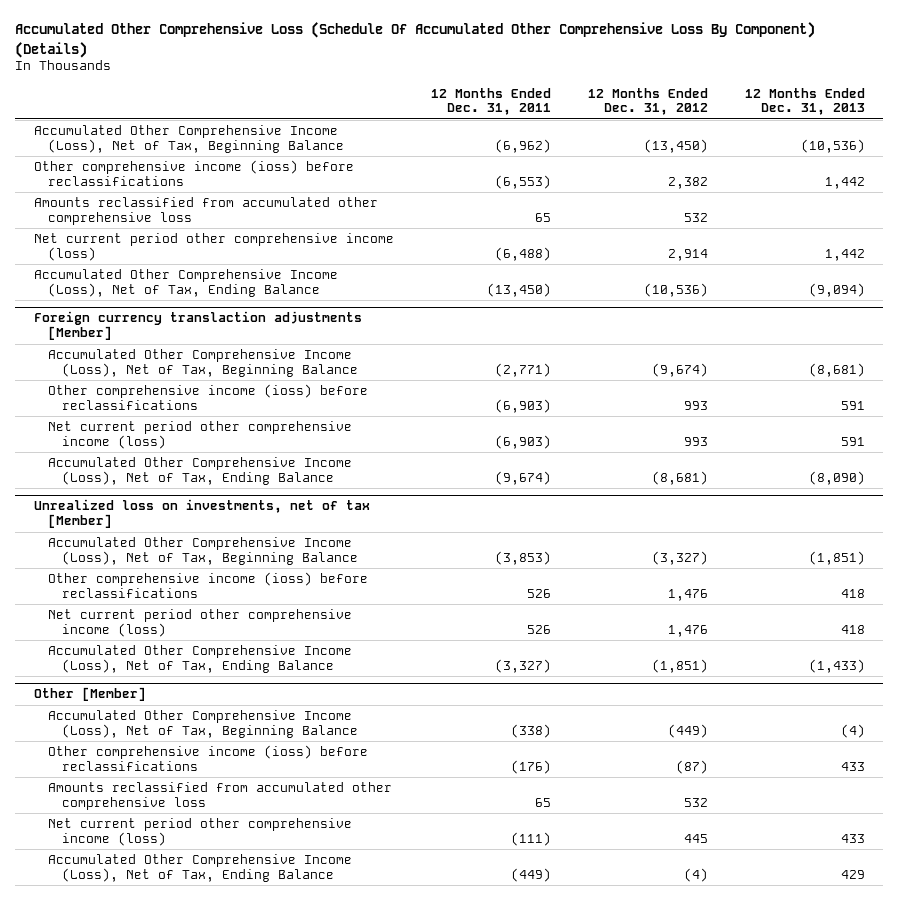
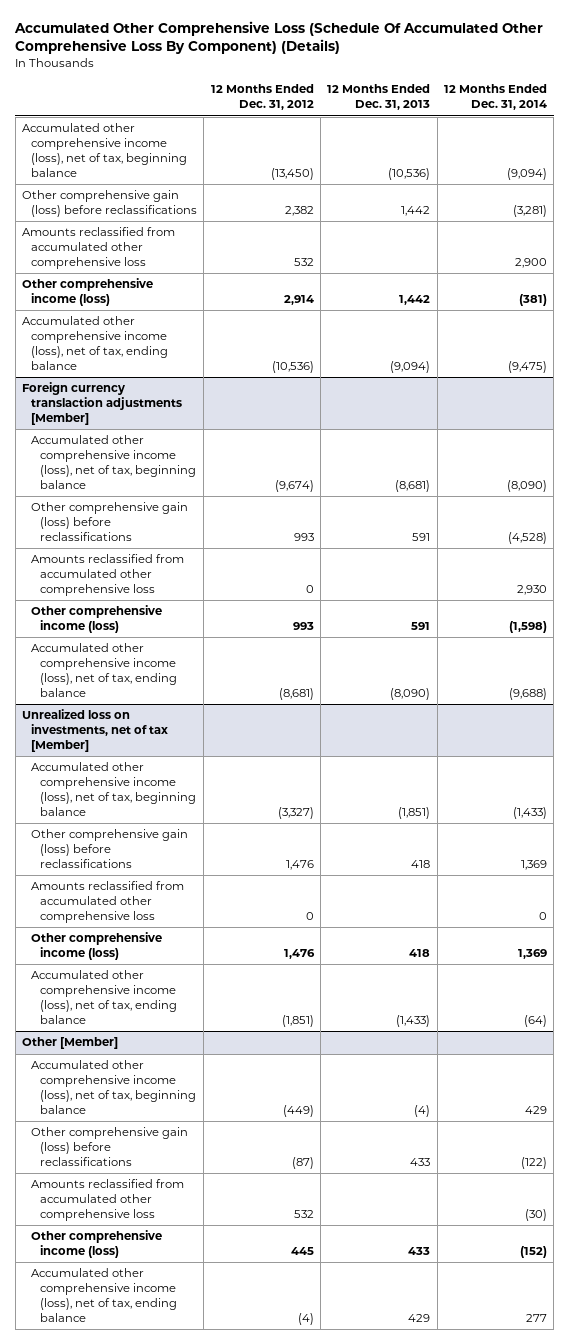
- | 12 Months Ended Dec. 31, 2011 | 12 Months Ended Dec. 31, 2012 | 12 Months Ended Dec. 31, 2013
+ | 12 Months Ended Dec. 31, 2012 | 12 Months Ended Dec. 31, 2013 | 12 Months Ended Dec. 31, 2014
- Accumulated Other Comprehensive Income (Loss), Net of Tax, Beginning Balance | (6,962) | (13,450) | (10,536)
- Other comprehensive income (ioss) before reclassifications | (6,553) | 2,382 | 1,442
+ Accumulated other comprehensive income (loss), net of tax, beginning balance | (13,450) | (10,536) | (9,094)
+ Other comprehensive gain (loss) before reclassifications | 2,382 | 1,442 | (3,281)
- Net current period other comprehensive income (loss) | (6,488) | 2,914 | 1,442
- Accumulated Other Comprehensive Income (Loss), Net of Tax, Ending Balance | (13,450) | (10,536) | (9,094)
+ Other comprehensive income (loss) | 2,914 | 1,442 | (381)
+ Accumulated other comprehensive income (loss), net of tax, ending balance | (10,536) | (9,094) | (9,475)
@ Foreign currency translaction adjustments [Member]
- Accumulated Other Comprehensive Income (Loss), Net of Tax, Beginning Balance | (2,771) | (9,674) | (8,681)
- Other comprehensive income (ioss) before reclassifications | (6,903) | 993 | 591
- Net current period other comprehensive income (loss) | (6,903) | 993 | 591
- Accumulated Other Comprehensive Income (Loss), Net of Tax, Ending Balance | (9,674) | (8,681) | (8,090)
+ Accumulated other comprehensive income (loss), net of tax, beginning balance | (9,674) | (8,681) | (8,090)
+ Other comprehensive gain (loss) before reclassifications | 993 | 591 | (4,528)
+ Amounts reclassified from accumulated other comprehensive loss | 0 | | 2,930
+ Other comprehensive income (loss) | 993 | 591 | (1,598)
+ Accumulated other comprehensive income (loss), net of tax, ending balance | (8,681) | (8,090) | (9,688)
@ Unrealized loss on investments, net of tax [Member]
- Accumulated Other Comprehensive Income (Loss), Net of Tax, Beginning Balance | (3,853) | (3,327) | (1,851)
- Other comprehensive income (ioss) before reclassifications | 526 | 1,476 | 418
- Net current period other comprehensive income (loss) | 526 | 1,476 | 418
- Accumulated Other Comprehensive Income (Loss), Net of Tax, Ending Balance | (3,327) | (1,851) | (1,433)
+ Accumulated other comprehensive income (loss), net of tax, beginning balance | (3,327) | (1,851) | (1,433)
+ Other comprehensive gain (loss) before reclassifications | 1,476 | 418 | 1,369
+ Amounts reclassified from accumulated other comprehensive loss | 0 | | 0
+ Other comprehensive income (loss) | 1,476 | 418 | 1,369
+ Accumulated other comprehensive income (loss), net of tax, ending balance | (1,851) | (1,433) | (64)
@ Other [Member]
- Accumulated Other Comprehensive Income (Loss), Net of Tax, Beginning Balance | (338) | (449) | (4)
- Other comprehensive income (ioss) before reclassifications | (176) | (87) | 433
+ Accumulated other comprehensive income (loss), net of tax, beginning balance | (449) | (4) | 429
+ Other comprehensive gain (loss) before reclassifications | (87) | 433 | (122)
- Net current period other comprehensive income (loss) | (111) | 445 | 433
- Accumulated Other Comprehensive Income (Loss), Net of Tax, Ending Balance | (449) | (4) | 429
+ Other comprehensive income (loss) | 445 | 433 | (152)
+ Accumulated other comprehensive income (loss), net of tax, ending balance | (4) | 429 | 277

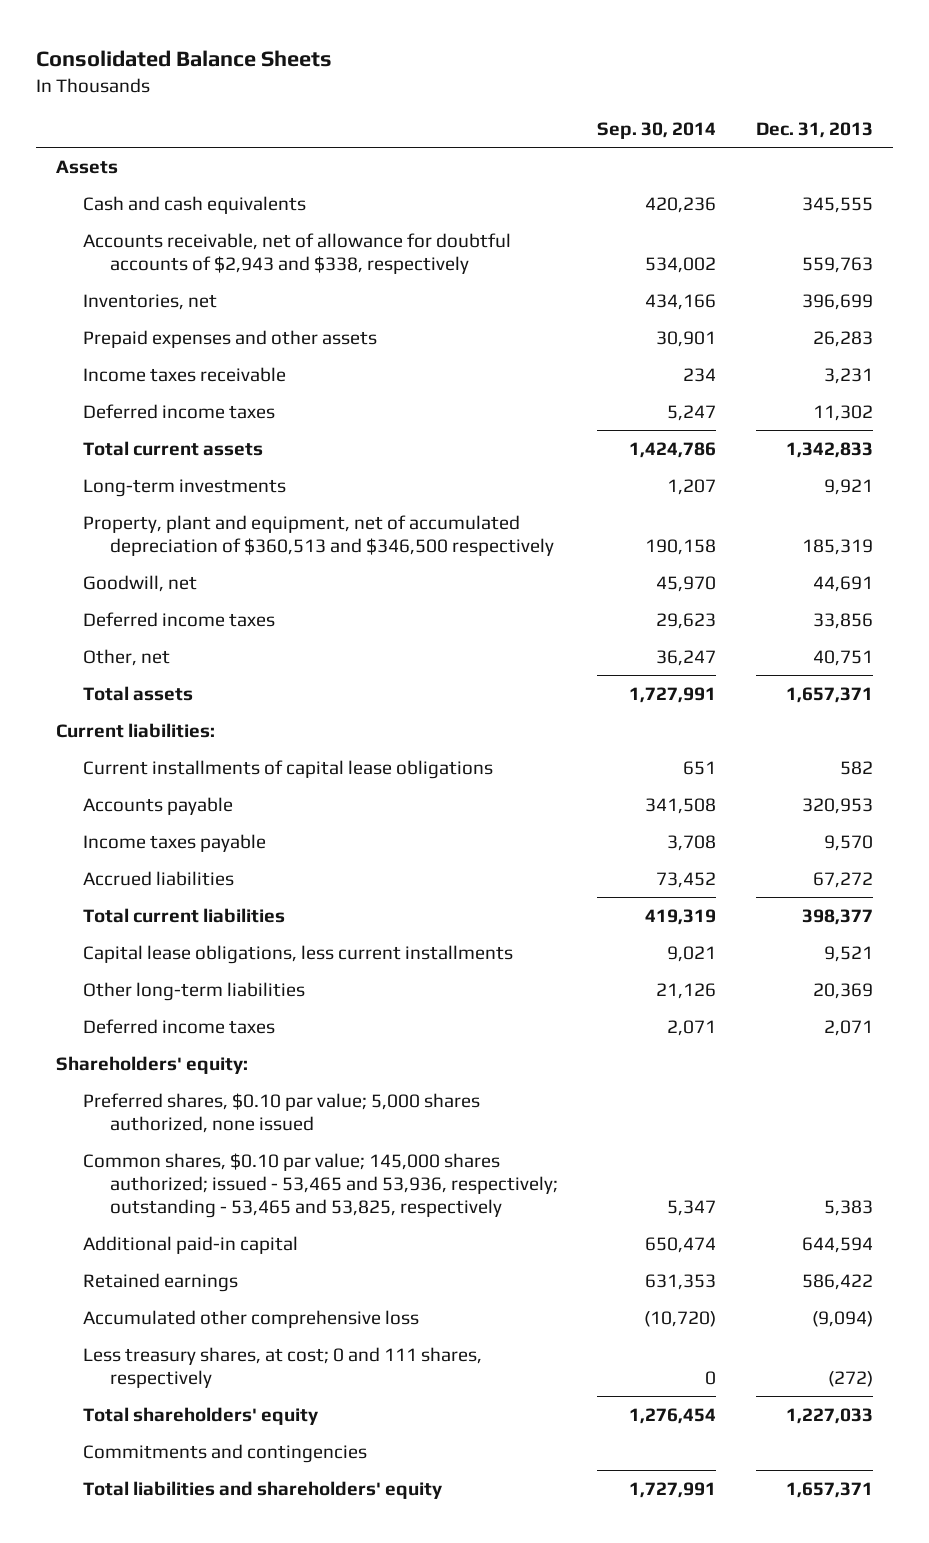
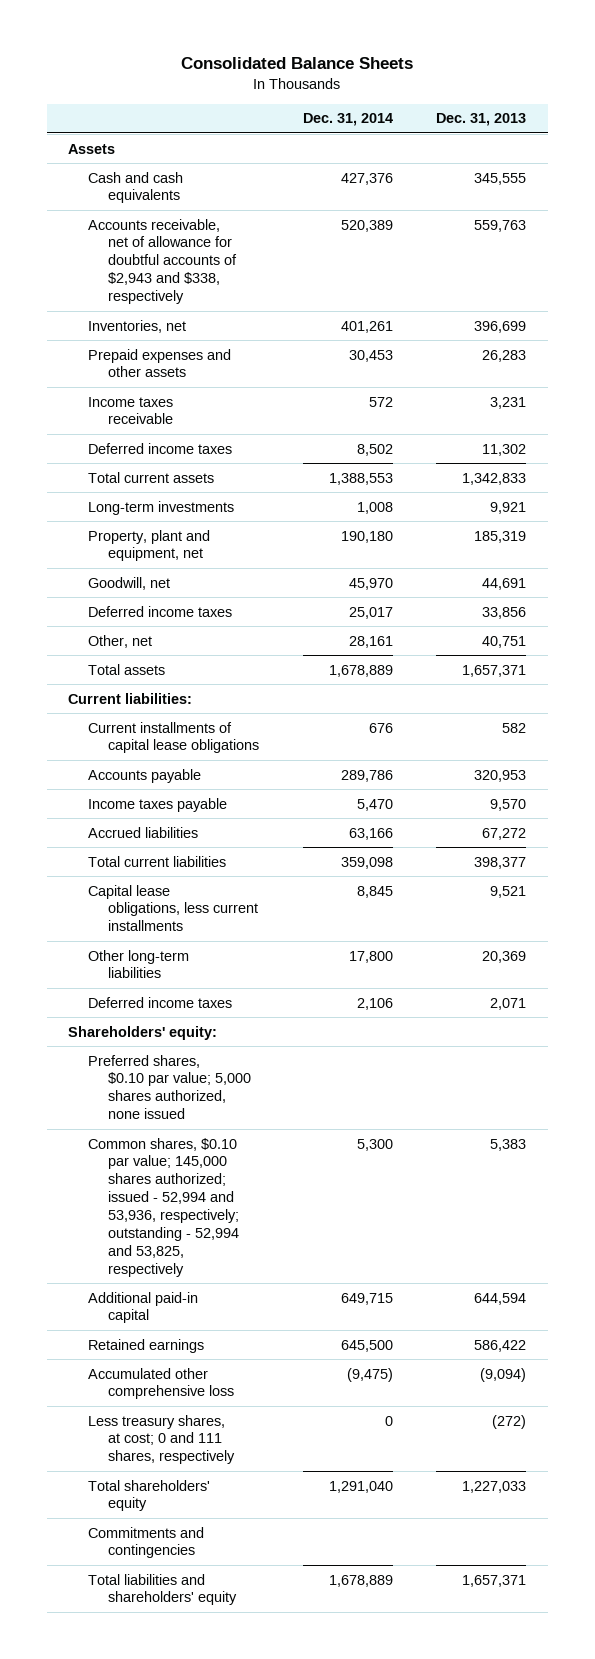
- | Sep. 30, 2014 | Dec. 31, 2013
+ | Dec. 31, 2014 | Dec. 31, 2013
- Property, plant and equipment, net of accumulated depreciation of $360,513 and $346,500 respectively | 190,158 | 185,319
+ Property, plant and equipment, net | 190,180 | 185,319
- Common shares, $0.10 par value; 145,000 shares authorized; issued - 53,465 and 53,936, respectively; outstanding - 53,465 and 53,825, respectively | 5,347 | 5,383
+ Common shares, $0.10 par value; 145,000 shares authorized; issued - 52,994 and 53,936, respectively; outstanding - 52,994 and 53,825, respectively | 5,300 | 5,383

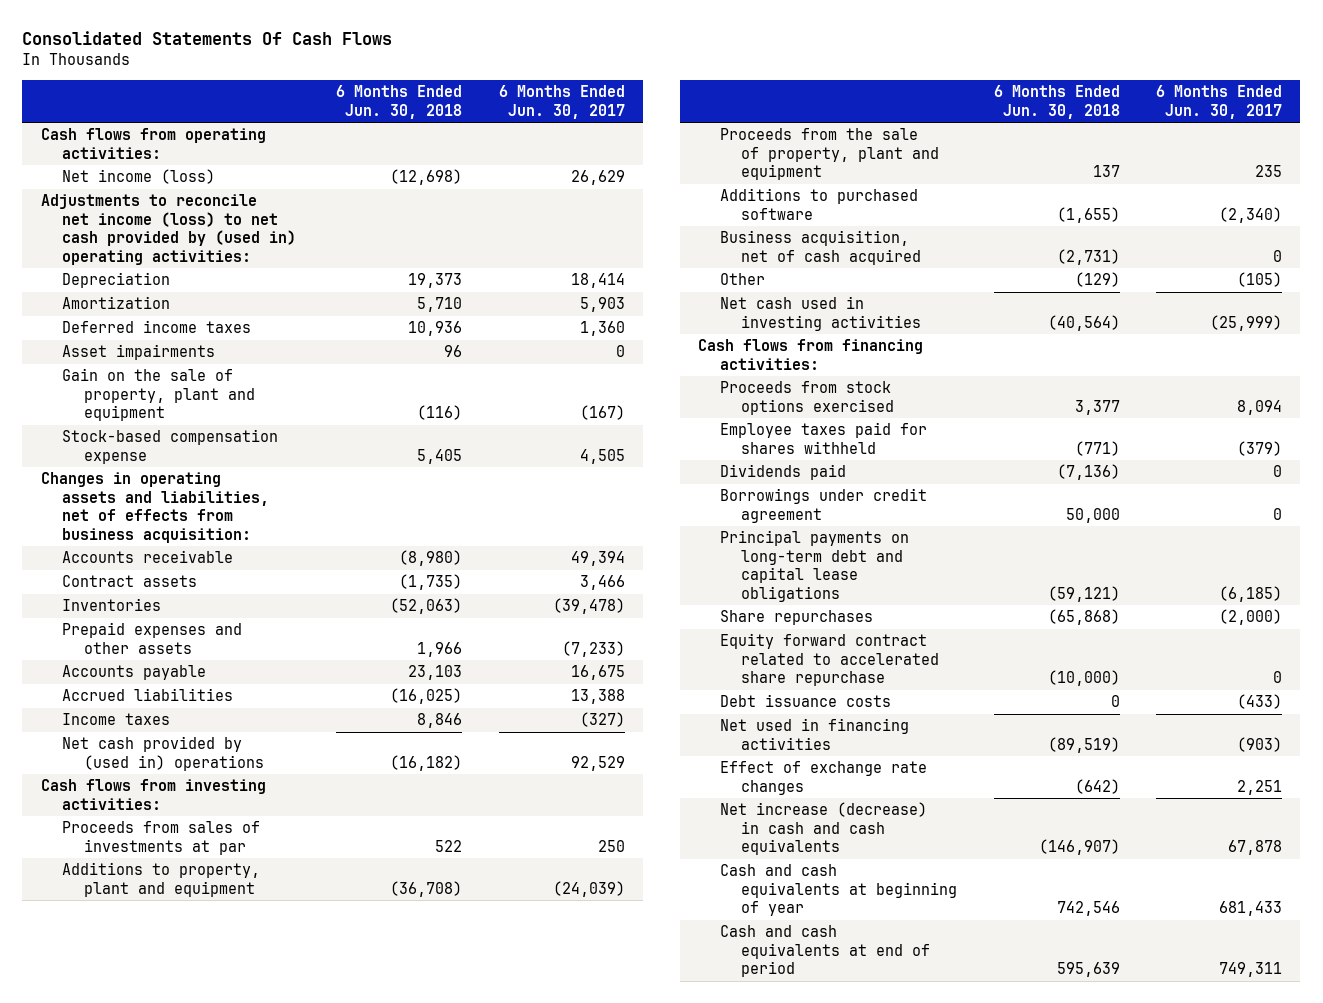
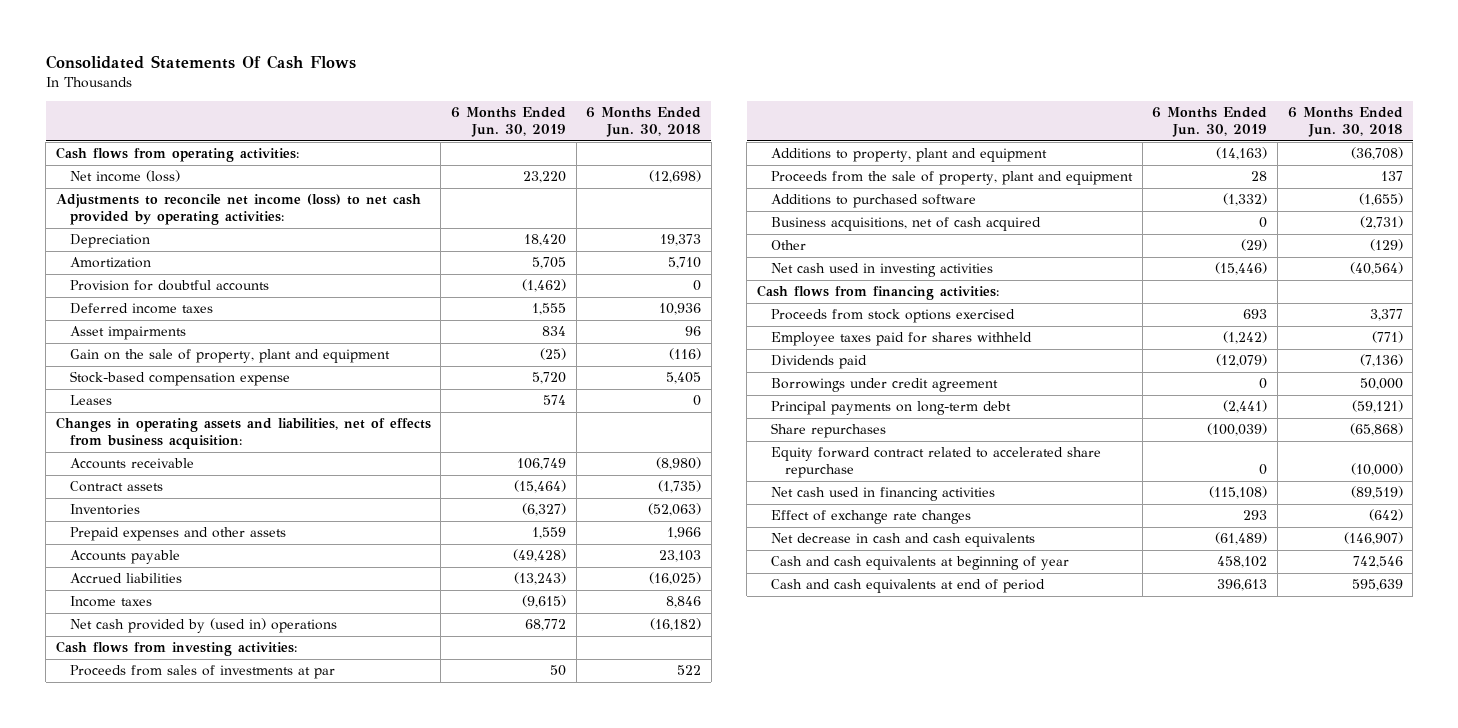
- | 6 Months Ended Jun. 30, 2018 | 6 Months Ended Jun. 30, 2017
+ | 6 Months Ended Jun. 30, 2019 | 6 Months Ended Jun. 30, 2018
- Adjustments to reconcile net income (loss) to net cash provided by (used in) operating activities:
+ Adjustments to reconcile net income (loss) to net cash provided by operating activities:
+ Provision for doubtful accounts | (1,462) | 0
+ Leases | 574 | 0
- Business acquisition, net of cash acquired | (2,731) | 0
+ Business acquisitions, net of cash acquired | 0 | (2,731)
- Principal payments on long-term debt and capital lease obligations | (59,121) | (6,185)
+ Principal payments on long-term debt | (2,441) | (59,121)
- Debt issuance costs | 0 | (433)
- Net used in financing activities | (89,519) | (903)
+ Net cash used in financing activities | (115,108) | (89,519)
- Net increase (decrease) in cash and cash equivalents | (146,907) | 67,878
+ Net decrease in cash and cash equivalents | (61,489) | (146,907)

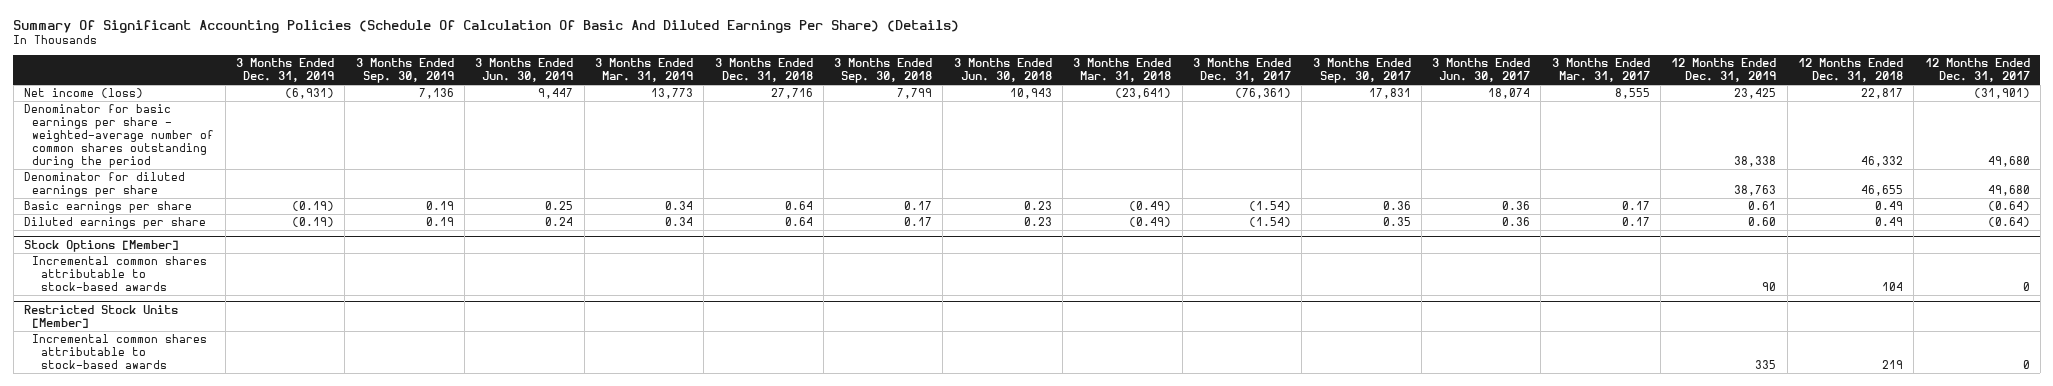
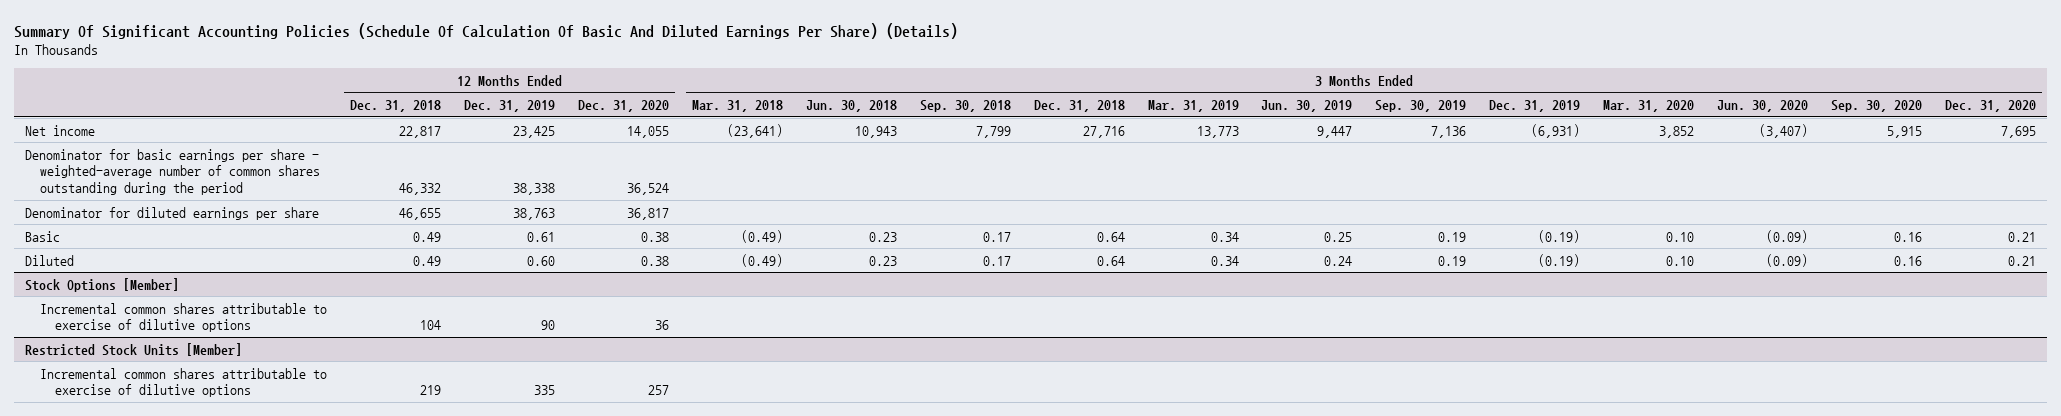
- | 3 Months Ended Dec. 31, 2019 | 3 Months Ended Sep. 30, 2019 | 3 Months Ended Jun. 30, 2019 | 3 Months Ended Mar. 31, 2019 | 3 Months Ended Dec. 31, 2018 | 3 Months Ended Sep. 30, 2018 | 3 Months Ended Jun. 30, 2018 | 3 Months Ended Mar. 31, 2018 | 3 Months Ended Dec. 31, 2017 | 3 Months Ended Sep. 30, 2017 | 3 Months Ended Jun. 30, 2017 | 3 Months Ended Mar. 31, 2017 | 12 Months Ended Dec. 31, 2019 | 12 Months Ended Dec. 31, 2018 | 12 Months Ended Dec. 31, 2017
+ | 12 Months Ended Dec. 31, 2018 | 12 Months Ended Dec. 31, 2019 | 12 Months Ended Dec. 31, 2020 | 3 Months Ended Mar. 31, 2018 | 3 Months Ended Jun. 30, 2018 | 3 Months Ended Sep. 30, 2018 | 3 Months Ended Dec. 31, 2018 | 3 Months Ended Mar. 31, 2019 | 3 Months Ended Jun. 30, 2019 | 3 Months Ended Sep. 30, 2019 | 3 Months Ended Dec. 31, 2019 | 3 Months Ended Mar. 31, 2020 | 3 Months Ended Jun. 30, 2020 | 3 Months Ended Sep. 30, 2020 | 3 Months Ended Dec. 31, 2020
- Net income (loss) | (6,931) | 7,136 | 9,447 | 13,773 | 27,716 | 7,799 | 10,943 | (23,641) | (76,361) | 17,831 | 18,074 | 8,555 | 23,425 | 22,817 | (31,901)
+ Net income | 22,817 | 23,425 | 14,055 | (23,641) | 10,943 | 7,799 | 27,716 | 13,773 | 9,447 | 7,136 | (6,931) | 3,852 | (3,407) | 5,915 | 7,695
- Basic earnings per share | (0.19) | 0.19 | 0.25 | 0.34 | 0.64 | 0.17 | 0.23 | (0.49) | (1.54) | 0.36 | 0.36 | 0.17 | 0.61 | 0.49 | (0.64)
- Diluted earnings per share | (0.19) | 0.19 | 0.24 | 0.34 | 0.64 | 0.17 | 0.23 | (0.49) | (1.54) | 0.35 | 0.36 | 0.17 | 0.60 | 0.49 | (0.64)
+ Basic | 0.49 | 0.61 | 0.38 | (0.49) | 0.23 | 0.17 | 0.64 | 0.34 | 0.25 | 0.19 | (0.19) | 0.10 | (0.09) | 0.16 | 0.21
+ Diluted | 0.49 | 0.60 | 0.38 | (0.49) | 0.23 | 0.17 | 0.64 | 0.34 | 0.24 | 0.19 | (0.19) | 0.10 | (0.09) | 0.16 | 0.21
@ Stock Options [Member]
- Incremental common shares attributable to stock-based awards | | | | | | | | | | | | | 90 | 104 | 0
+ Incremental common shares attributable to exercise of dilutive options | 104 | 90 | 36 | | | | | | | | | | | |
@ Restricted Stock Units [Member]
- Incremental common shares attributable to stock-based awards | | | | | | | | | | | | | 335 | 219 | 0
+ Incremental common shares attributable to exercise of dilutive options | 219 | 335 | 257 | | | | | | | | | | | |

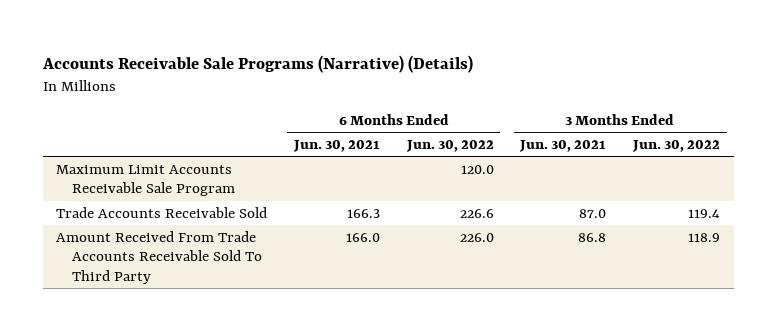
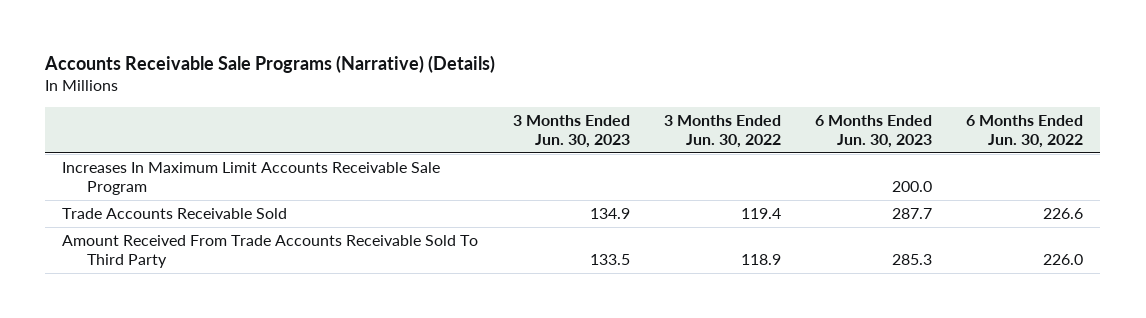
- | 6 Months Ended Jun. 30, 2021 | 6 Months Ended Jun. 30, 2022 | 3 Months Ended Jun. 30, 2021 | 3 Months Ended Jun. 30, 2022
+ | 3 Months Ended Jun. 30, 2023 | 3 Months Ended Jun. 30, 2022 | 6 Months Ended Jun. 30, 2023 | 6 Months Ended Jun. 30, 2022
- Maximum Limit Accounts Receivable Sale Program | | 120.0 | |
+ Increases In Maximum Limit Accounts Receivable Sale Program | | | 200.0 |

